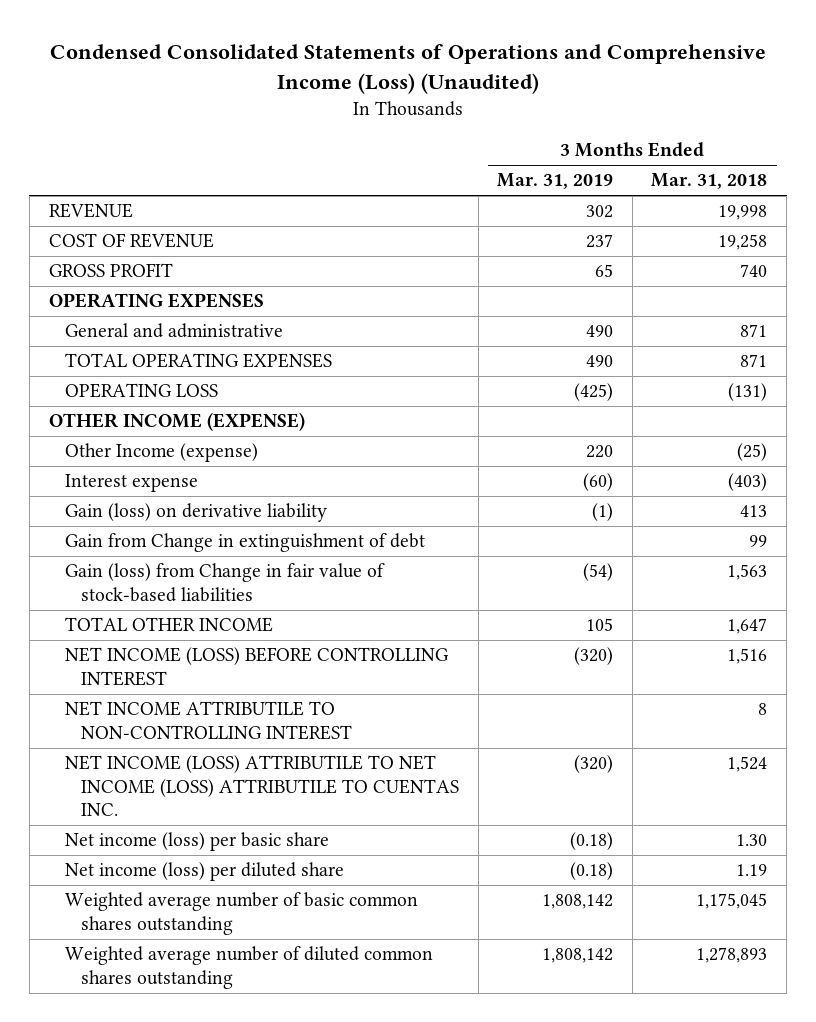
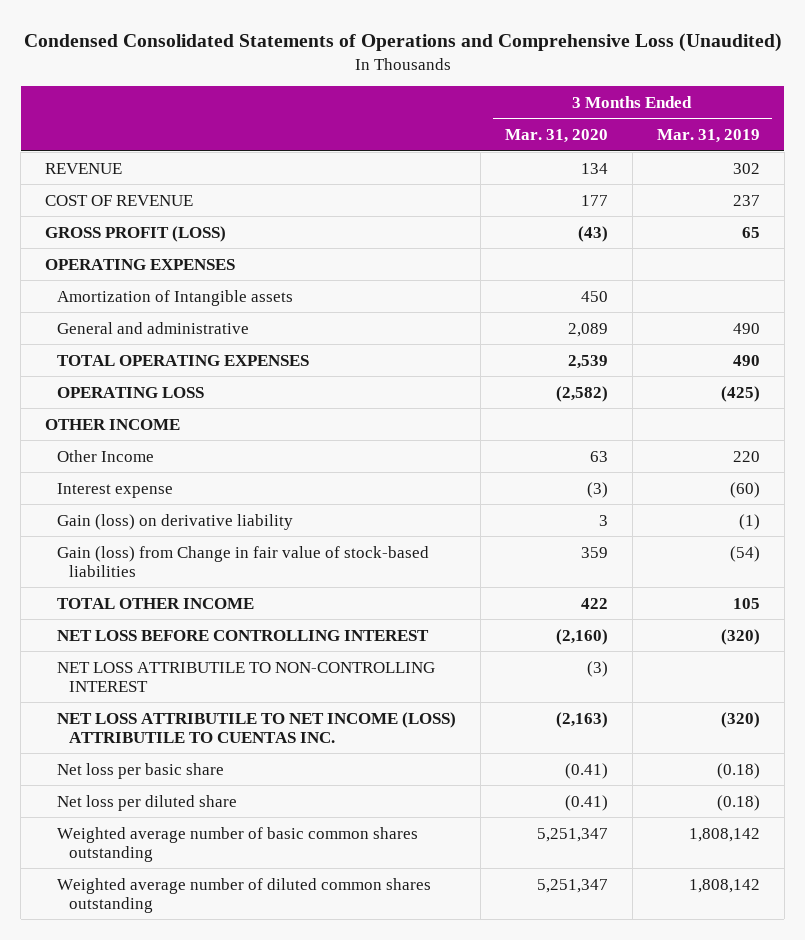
- Condensed Consolidated Statements of Operations and Comprehensive Income (Loss) (Unaudited)
+ Condensed Consolidated Statements of Operations and Comprehensive Loss (Unaudited)
- | 3 Months Ended Mar. 31, 2019 | 3 Months Ended Mar. 31, 2018
+ | 3 Months Ended Mar. 31, 2020 | 3 Months Ended Mar. 31, 2019
- GROSS PROFIT | 65 | 740
+ GROSS PROFIT (LOSS) | (43) | 65
+ Amortization of Intangible assets | 450 |
- OTHER INCOME (EXPENSE)
- Other Income (expense) | 220 | (25)
+ OTHER INCOME
+ Other Income | 63 | 220
- Gain from Change in extinguishment of debt | | 99
- NET INCOME (LOSS) BEFORE CONTROLLING INTEREST | (320) | 1,516
- NET INCOME ATTRIBUTILE TO NON-CONTROLLING INTEREST | | 8
- NET INCOME (LOSS) ATTRIBUTILE TO NET INCOME (LOSS) ATTRIBUTILE TO CUENTAS INC. | (320) | 1,524
- Net income (loss) per basic share | (0.18) | 1.30
- Net income (loss) per diluted share | (0.18) | 1.19
+ NET LOSS BEFORE CONTROLLING INTEREST | (2,160) | (320)
+ NET LOSS ATTRIBUTILE TO NON-CONTROLLING INTEREST | (3) |
+ NET LOSS ATTRIBUTILE TO NET INCOME (LOSS) ATTRIBUTILE TO CUENTAS INC. | (2,163) | (320)
+ Net loss per basic share | (0.41) | (0.18)
+ Net loss per diluted share | (0.41) | (0.18)

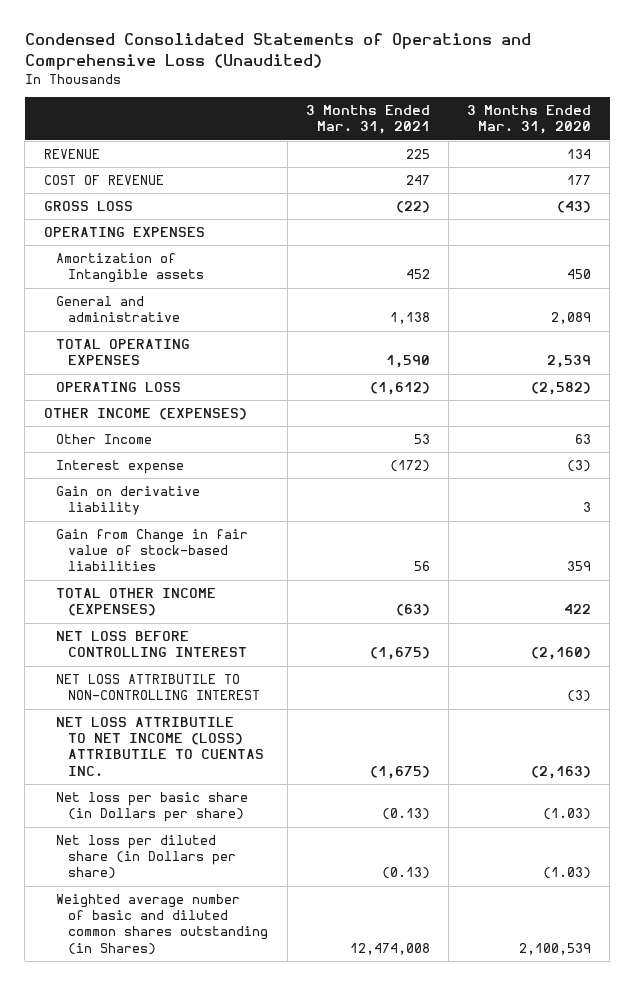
- | 3 Months Ended Mar. 31, 2020 | 3 Months Ended Mar. 31, 2019
+ | 3 Months Ended Mar. 31, 2021 | 3 Months Ended Mar. 31, 2020
- GROSS PROFIT (LOSS) | (43) | 65
+ GROSS LOSS | (22) | (43)
- OTHER INCOME
+ OTHER INCOME (EXPENSES)
- Gain (loss) on derivative liability | 3 | (1)
- Gain (loss) from Change in fair value of stock-based liabilities | 359 | (54)
- TOTAL OTHER INCOME | 422 | 105
+ Gain on derivative liability | | 3
+ Gain from Change in fair value of stock-based liabilities | 56 | 359
+ TOTAL OTHER INCOME (EXPENSES) | (63) | 422
- Net loss per basic share | (0.41) | (0.18)
- Net loss per diluted share | (0.41) | (0.18)
- Weighted average number of basic common shares outstanding | 5,251,347 | 1,808,142
- Weighted average number of diluted common shares outstanding | 5,251,347 | 1,808,142
+ Net loss per basic share (in Dollars per share) | (0.13) | (1.03)
+ Net loss per diluted share (in Dollars per share) | (0.13) | (1.03)
+ Weighted average number of basic and diluted common shares outstanding (in Shares) | 12,474,008 | 2,100,539

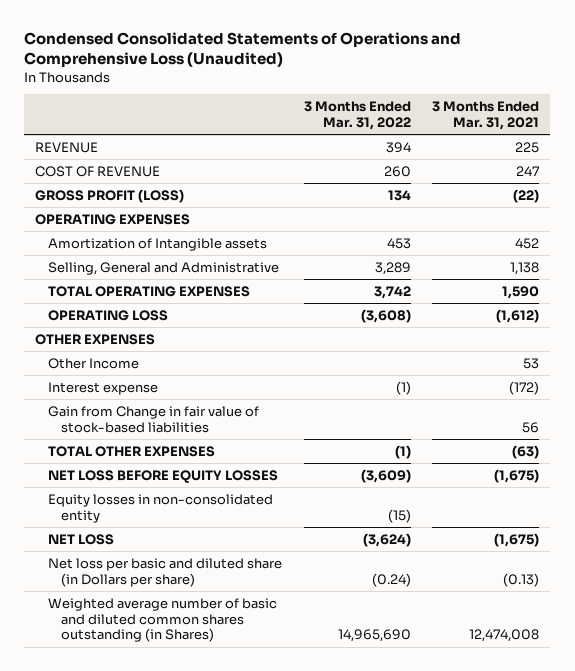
- | 3 Months Ended Mar. 31, 2021 | 3 Months Ended Mar. 31, 2020
+ | 3 Months Ended Mar. 31, 2022 | 3 Months Ended Mar. 31, 2021
- GROSS LOSS | (22) | (43)
+ GROSS PROFIT (LOSS) | 134 | (22)
- General and administrative | 1,138 | 2,089
+ Selling, General and Administrative | 3,289 | 1,138
- OTHER INCOME (EXPENSES)
+ OTHER EXPENSES
- Gain on derivative liability | | 3
- TOTAL OTHER INCOME (EXPENSES) | (63) | 422
- NET LOSS BEFORE CONTROLLING INTEREST | (1,675) | (2,160)
- NET LOSS ATTRIBUTILE TO NON-CONTROLLING INTEREST | | (3)
- NET LOSS ATTRIBUTILE TO NET INCOME (LOSS) ATTRIBUTILE TO CUENTAS INC. | (1,675) | (2,163)
- Net loss per basic share (in Dollars per share) | (0.13) | (1.03)
- Net loss per diluted share (in Dollars per share) | (0.13) | (1.03)
+ TOTAL OTHER EXPENSES | (1) | (63)
+ NET LOSS BEFORE EQUITY LOSSES | (3,609) | (1,675)
+ Equity losses in non-consolidated entity | (15) |
+ NET LOSS | (3,624) | (1,675)
+ Net loss per basic and diluted share (in Dollars per share) | (0.24) | (0.13)

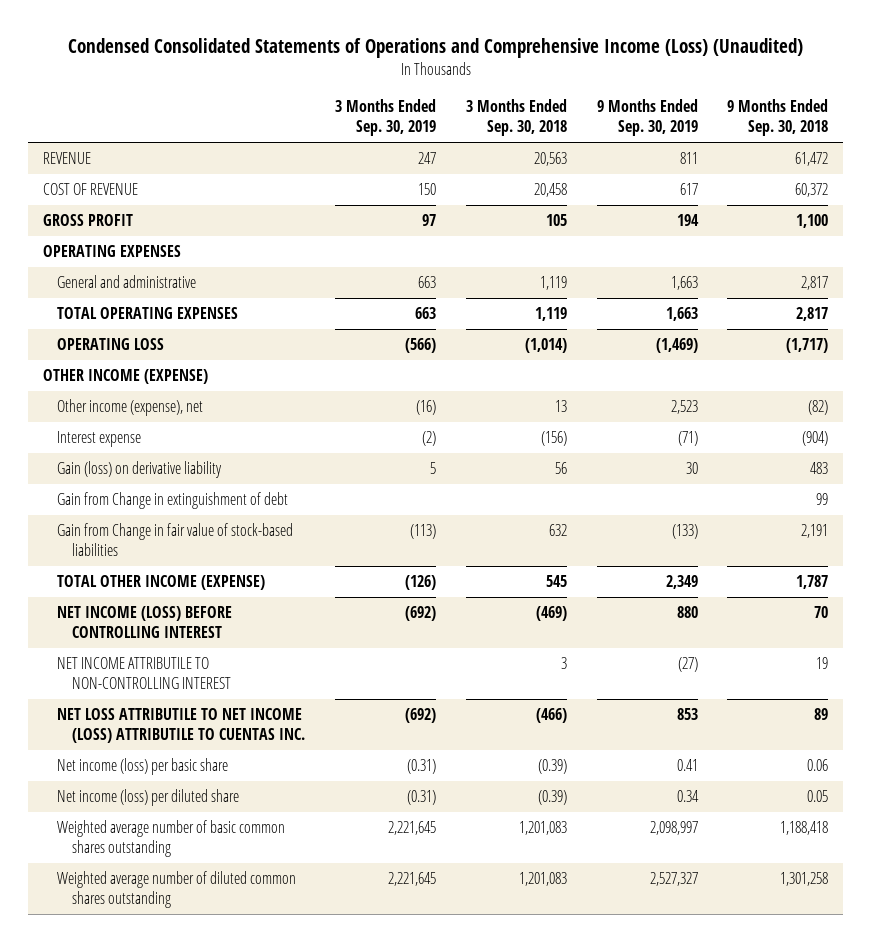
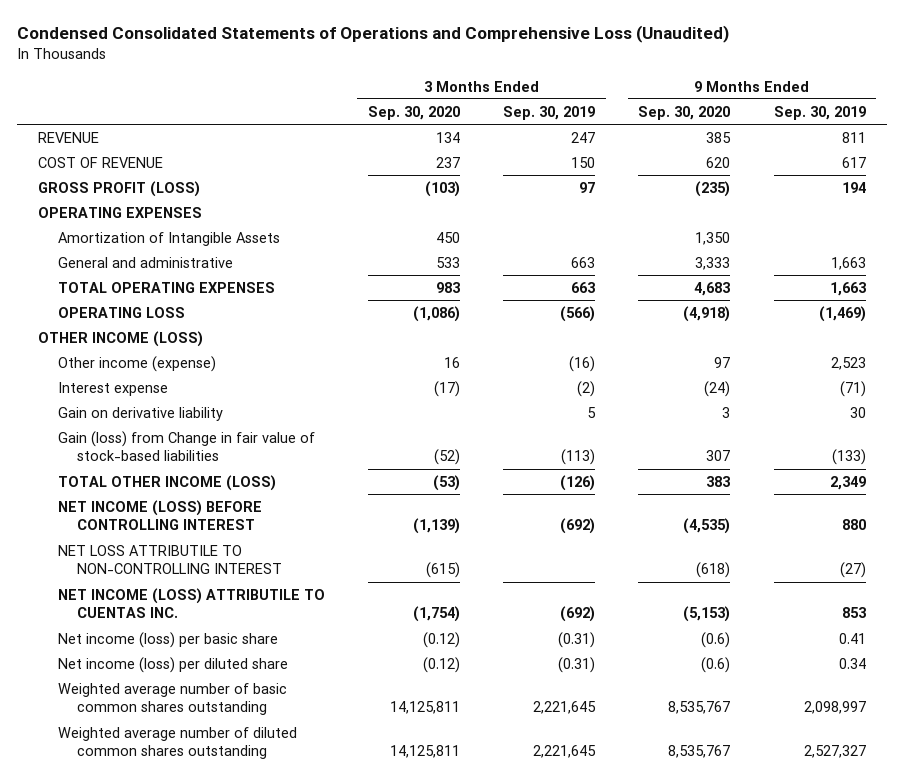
- Condensed Consolidated Statements of Operations and Comprehensive Income (Loss) (Unaudited)
+ Condensed Consolidated Statements of Operations and Comprehensive Loss (Unaudited)
- | 3 Months Ended Sep. 30, 2019 | 3 Months Ended Sep. 30, 2018 | 9 Months Ended Sep. 30, 2019 | 9 Months Ended Sep. 30, 2018
+ | 3 Months Ended Sep. 30, 2020 | 3 Months Ended Sep. 30, 2019 | 9 Months Ended Sep. 30, 2020 | 9 Months Ended Sep. 30, 2019
- GROSS PROFIT | 97 | 105 | 194 | 1,100
+ GROSS PROFIT (LOSS) | (103) | 97 | (235) | 194
+ Amortization of Intangible Assets | 450 | | 1,350 |
- OTHER INCOME (EXPENSE)
- Other income (expense), net | (16) | 13 | 2,523 | (82)
+ OTHER INCOME (LOSS)
+ Other income (expense) | 16 | (16) | 97 | 2,523
- Gain (loss) on derivative liability | 5 | 56 | 30 | 483
- Gain from Change in extinguishment of debt | | | | 99
- Gain from Change in fair value of stock-based liabilities | (113) | 632 | (133) | 2,191
- TOTAL OTHER INCOME (EXPENSE) | (126) | 545 | 2,349 | 1,787
+ Gain on derivative liability | | 5 | 3 | 30
+ Gain (loss) from Change in fair value of stock-based liabilities | (52) | (113) | 307 | (133)
+ TOTAL OTHER INCOME (LOSS) | (53) | (126) | 383 | 2,349
- NET INCOME ATTRIBUTILE TO NON-CONTROLLING INTEREST | | 3 | (27) | 19
- NET LOSS ATTRIBUTILE TO NET INCOME (LOSS) ATTRIBUTILE TO CUENTAS INC. | (692) | (466) | 853 | 89
+ NET LOSS ATTRIBUTILE TO NON-CONTROLLING INTEREST | (615) | | (618) | (27)
+ NET INCOME (LOSS) ATTRIBUTILE TO CUENTAS INC. | (1,754) | (692) | (5,153) | 853

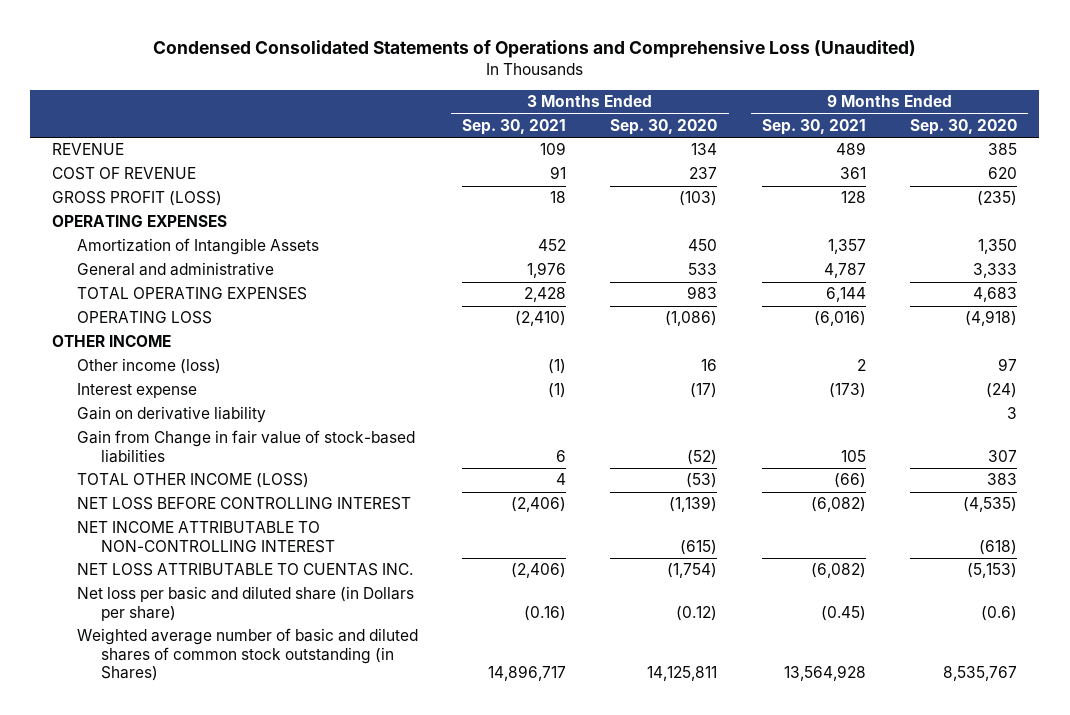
- | 3 Months Ended Sep. 30, 2020 | 3 Months Ended Sep. 30, 2019 | 9 Months Ended Sep. 30, 2020 | 9 Months Ended Sep. 30, 2019
+ | 3 Months Ended Sep. 30, 2021 | 3 Months Ended Sep. 30, 2020 | 9 Months Ended Sep. 30, 2021 | 9 Months Ended Sep. 30, 2020
- OTHER INCOME (LOSS)
- Other income (expense) | 16 | (16) | 97 | 2,523
+ OTHER INCOME
+ Other income (loss) | (1) | 16 | 2 | 97
- Gain (loss) from Change in fair value of stock-based liabilities | (52) | (113) | 307 | (133)
+ Gain from Change in fair value of stock-based liabilities | 6 | (52) | 105 | 307
- NET INCOME (LOSS) BEFORE CONTROLLING INTEREST | (1,139) | (692) | (4,535) | 880
- NET LOSS ATTRIBUTILE TO NON-CONTROLLING INTEREST | (615) | | (618) | (27)
- NET INCOME (LOSS) ATTRIBUTILE TO CUENTAS INC. | (1,754) | (692) | (5,153) | 853
- Net income (loss) per basic share | (0.12) | (0.31) | (0.6) | 0.41
- Net income (loss) per diluted share | (0.12) | (0.31) | (0.6) | 0.34
- Weighted average number of basic common shares outstanding | 14,125,811 | 2,221,645 | 8,535,767 | 2,098,997
- Weighted average number of diluted common shares outstanding | 14,125,811 | 2,221,645 | 8,535,767 | 2,527,327
+ NET LOSS BEFORE CONTROLLING INTEREST | (2,406) | (1,139) | (6,082) | (4,535)
+ NET INCOME ATTRIBUTABLE TO NON-CONTROLLING INTEREST | | (615) | | (618)
+ NET LOSS ATTRIBUTABLE TO CUENTAS INC. | (2,406) | (1,754) | (6,082) | (5,153)
+ Net loss per basic and diluted share (in Dollars per share) | (0.16) | (0.12) | (0.45) | (0.6)
+ Weighted average number of basic and diluted shares of common stock outstanding (in Shares) | 14,896,717 | 14,125,811 | 13,564,928 | 8,535,767

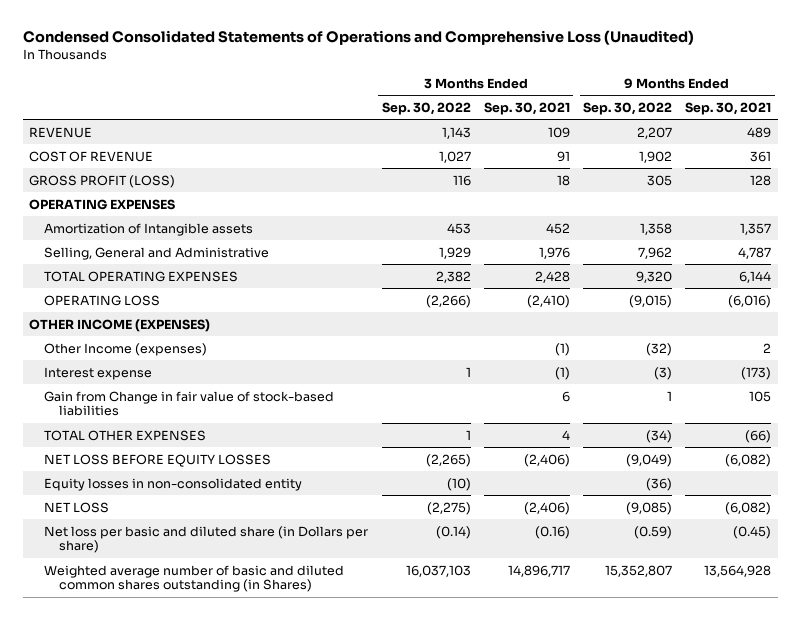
- | 3 Months Ended Sep. 30, 2021 | 3 Months Ended Sep. 30, 2020 | 9 Months Ended Sep. 30, 2021 | 9 Months Ended Sep. 30, 2020
+ | 3 Months Ended Sep. 30, 2022 | 3 Months Ended Sep. 30, 2021 | 9 Months Ended Sep. 30, 2022 | 9 Months Ended Sep. 30, 2021
- Amortization of Intangible Assets | 452 | 450 | 1,357 | 1,350
- General and administrative | 1,976 | 533 | 4,787 | 3,333
+ Amortization of Intangible assets | 453 | 452 | 1,358 | 1,357
+ Selling, General and Administrative | 1,929 | 1,976 | 7,962 | 4,787
- OTHER INCOME
- Other income (loss) | (1) | 16 | 2 | 97
+ OTHER INCOME (EXPENSES)
+ Other Income (expenses) | | (1) | (32) | 2
- Gain on derivative liability | | | | 3
- TOTAL OTHER INCOME (LOSS) | 4 | (53) | (66) | 383
- NET LOSS BEFORE CONTROLLING INTEREST | (2,406) | (1,139) | (6,082) | (4,535)
- NET INCOME ATTRIBUTABLE TO NON-CONTROLLING INTEREST | | (615) | | (618)
- NET LOSS ATTRIBUTABLE TO CUENTAS INC. | (2,406) | (1,754) | (6,082) | (5,153)
+ TOTAL OTHER EXPENSES | 1 | 4 | (34) | (66)
+ NET LOSS BEFORE EQUITY LOSSES | (2,265) | (2,406) | (9,049) | (6,082)
+ Equity losses in non-consolidated entity | (10) | | (36) |
+ NET LOSS | (2,275) | (2,406) | (9,085) | (6,082)
- Weighted average number of basic and diluted shares of common stock outstanding (in Shares) | 14,896,717 | 14,125,811 | 13,564,928 | 8,535,767
+ Weighted average number of basic and diluted common shares outstanding (in Shares) | 16,037,103 | 14,896,717 | 15,352,807 | 13,564,928

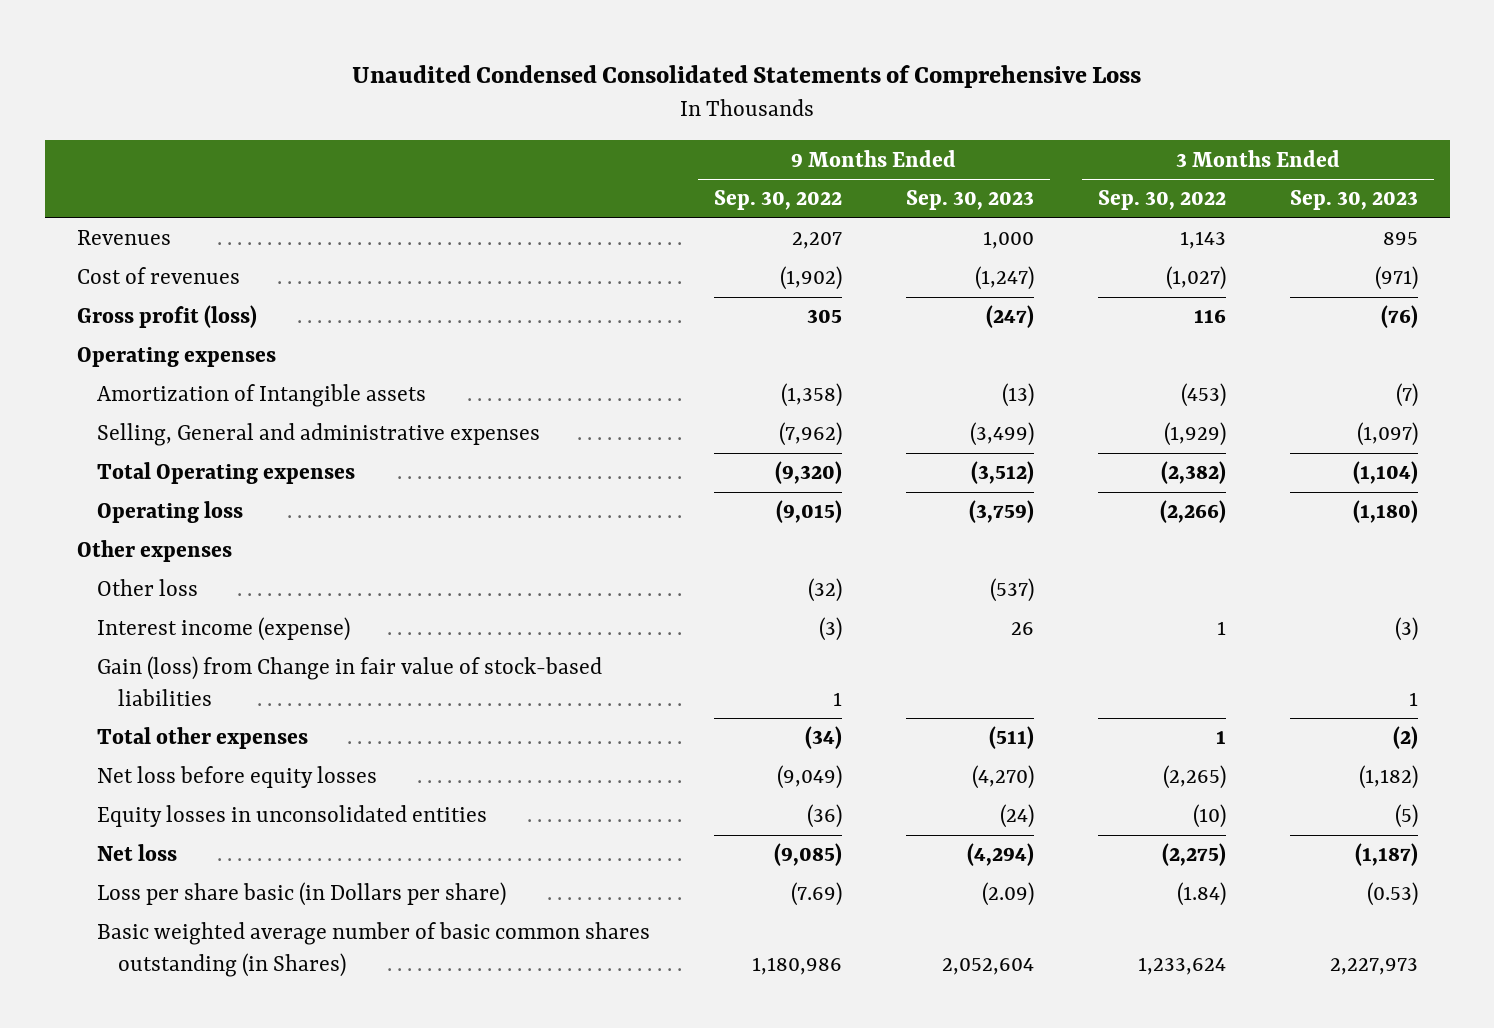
- Condensed Consolidated Statements of Operations and Comprehensive Loss (Unaudited)
+ Unaudited Condensed Consolidated Statements of Comprehensive Loss
- | 3 Months Ended Sep. 30, 2022 | 3 Months Ended Sep. 30, 2021 | 9 Months Ended Sep. 30, 2022 | 9 Months Ended Sep. 30, 2021
+ | 9 Months Ended Sep. 30, 2022 | 9 Months Ended Sep. 30, 2023 | 3 Months Ended Sep. 30, 2022 | 3 Months Ended Sep. 30, 2023
- REVENUE | 1,143 | 109 | 2,207 | 489
- COST OF REVENUE | 1,027 | 91 | 1,902 | 361
- GROSS PROFIT (LOSS) | 116 | 18 | 305 | 128
- OPERATING EXPENSES
- Amortization of Intangible assets | 453 | 452 | 1,358 | 1,357
- Selling, General and Administrative | 1,929 | 1,976 | 7,962 | 4,787
- TOTAL OPERATING EXPENSES | 2,382 | 2,428 | 9,320 | 6,144
- OPERATING LOSS | (2,266) | (2,410) | (9,015) | (6,016)
- OTHER INCOME (EXPENSES)
- Other Income (expenses) | | (1) | (32) | 2
- Interest expense | 1 | (1) | (3) | (173)
- Gain from Change in fair value of stock-based liabilities | | 6 | 1 | 105
- TOTAL OTHER EXPENSES | 1 | 4 | (34) | (66)
- NET LOSS BEFORE EQUITY LOSSES | (2,265) | (2,406) | (9,049) | (6,082)
- Equity losses in non-consolidated entity | (10) | | (36) |
- NET LOSS | (2,275) | (2,406) | (9,085) | (6,082)
- Net loss per basic and diluted share (in Dollars per share) | (0.14) | (0.16) | (0.59) | (0.45)
- Weighted average number of basic and diluted common shares outstanding (in Shares) | 16,037,103 | 14,896,717 | 15,352,807 | 13,564,928
+ Revenues | 2,207 | 1,000 | 1,143 | 895
+ Cost of revenues | (1,902) | (1,247) | (1,027) | (971)
+ Gross profit (loss) | 305 | (247) | 116 | (76)
+ Operating expenses
+ Amortization of Intangible assets | (1,358) | (13) | (453) | (7)
+ Selling, General and administrative expenses | (7,962) | (3,499) | (1,929) | (1,097)
+ Total Operating expenses | (9,320) | (3,512) | (2,382) | (1,104)
+ Operating loss | (9,015) | (3,759) | (2,266) | (1,180)
+ Other expenses
+ Other loss | (32) | (537) | |
+ Interest income (expense) | (3) | 26 | 1 | (3)
+ Gain (loss) from Change in fair value of stock-based liabilities | 1 | | | 1
+ Total other expenses | (34) | (511) | 1 | (2)
+ Net loss before equity losses | (9,049) | (4,270) | (2,265) | (1,182)
+ Equity losses in unconsolidated entities | (36) | (24) | (10) | (5)
+ Net loss | (9,085) | (4,294) | (2,275) | (1,187)
+ Loss per share basic (in Dollars per share) | (7.69) | (2.09) | (1.84) | (0.53)
+ Basic weighted average number of basic common shares outstanding (in Shares) | 1,180,986 | 2,052,604 | 1,233,624 | 2,227,973

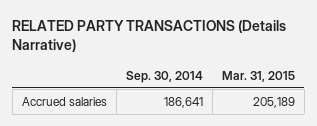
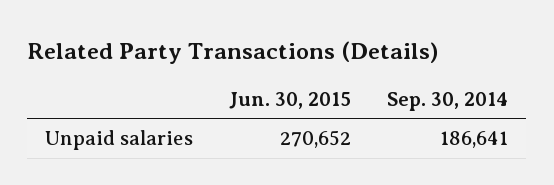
- RELATED PARTY TRANSACTIONS (Details Narrative)
+ Related Party Transactions (Details)
- | Sep. 30, 2014 | Mar. 31, 2015
+ | Jun. 30, 2015 | Sep. 30, 2014
- Accrued salaries | 186,641 | 205,189
+ Unpaid salaries | 270,652 | 186,641

